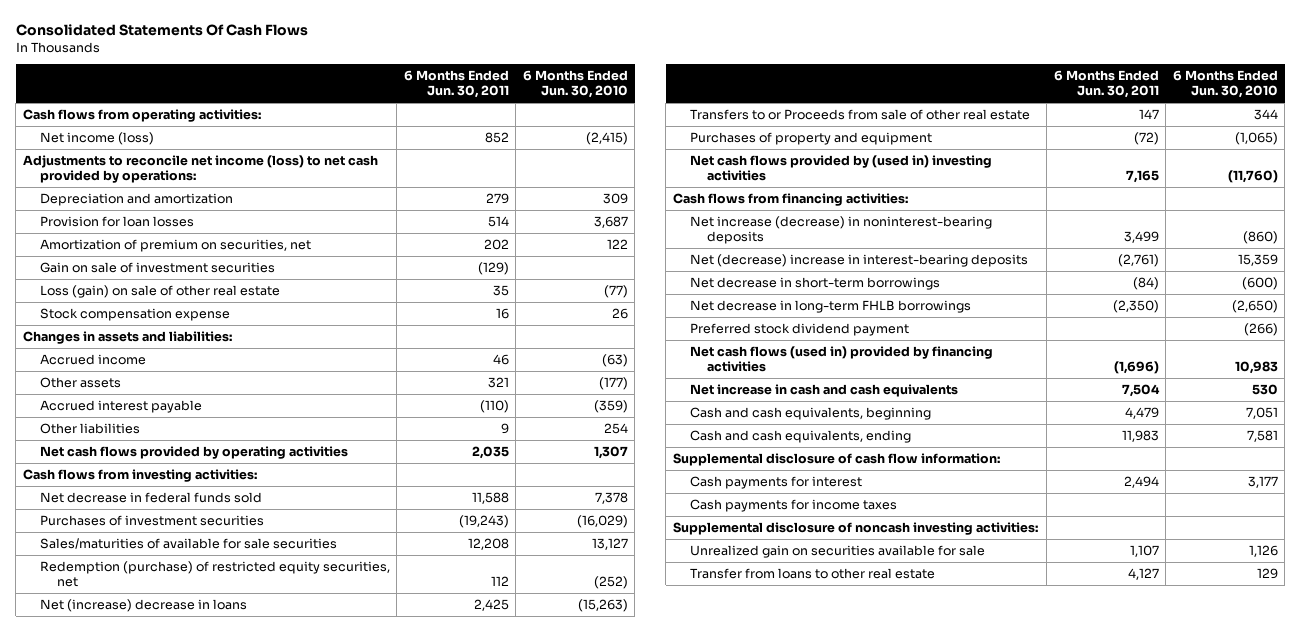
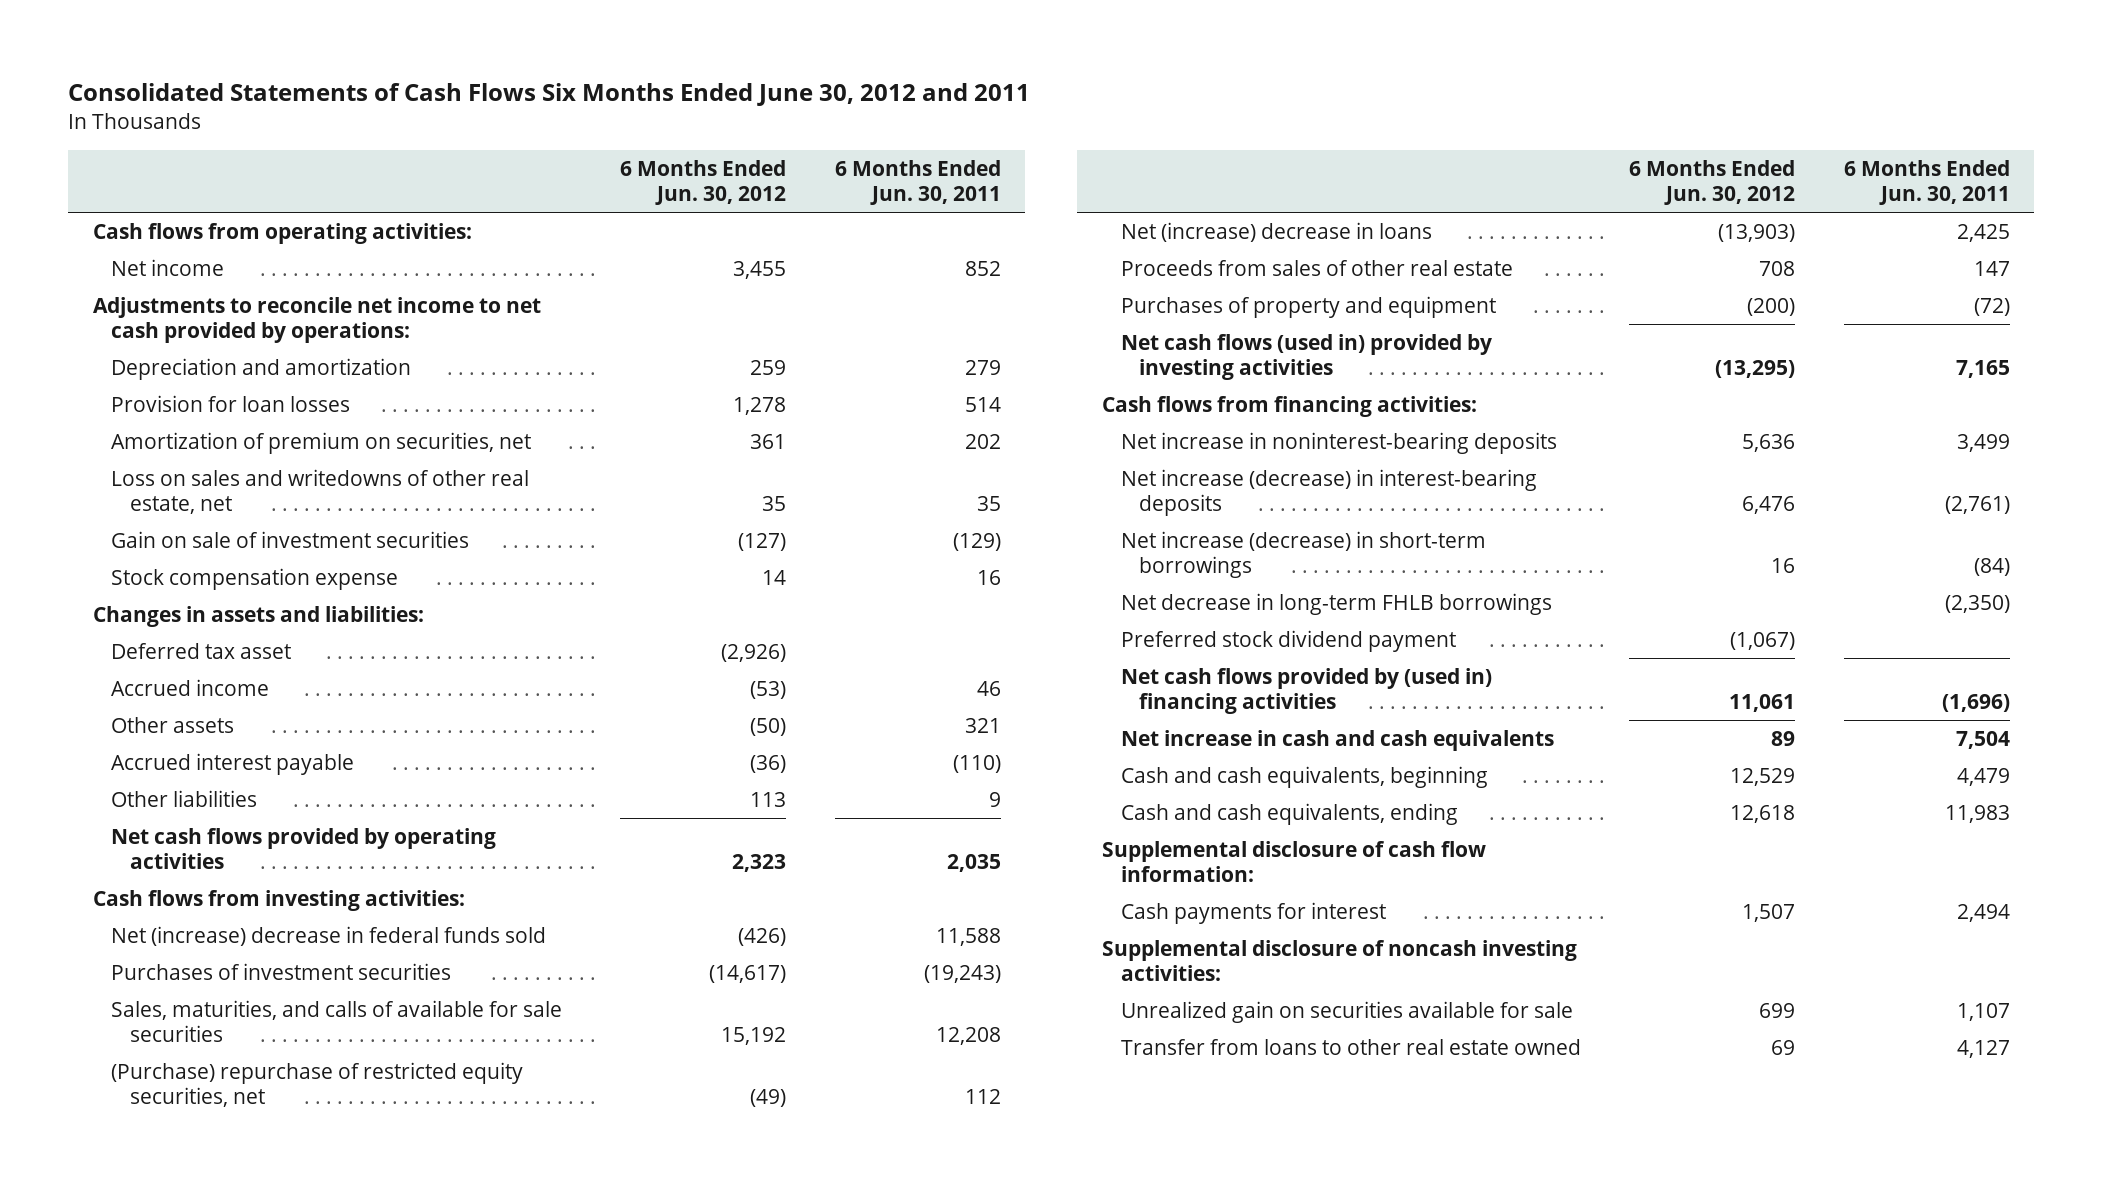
- Consolidated Statements Of Cash Flows
+ Consolidated Statements of Cash Flows Six Months Ended June 30, 2012 and 2011
- | 6 Months Ended Jun. 30, 2011 | 6 Months Ended Jun. 30, 2010
+ | 6 Months Ended Jun. 30, 2012 | 6 Months Ended Jun. 30, 2011
- Net income (loss) | 852 | (2,415)
- Adjustments to reconcile net income (loss) to net cash provided by operations:
+ Net income | 3,455 | 852
+ Adjustments to reconcile net income to net cash provided by operations:
+ Loss on sales and writedowns of other real estate, net | 35 | 35
- Loss (gain) on sale of other real estate | 35 | (77)
+ Deferred tax asset | (2,926) |
- Net decrease in federal funds sold | 11,588 | 7,378
+ Net (increase) decrease in federal funds sold | (426) | 11,588
- Sales/maturities of available for sale securities | 12,208 | 13,127
- Redemption (purchase) of restricted equity securities, net | 112 | (252)
+ Sales, maturities, and calls of available for sale securities | 15,192 | 12,208
+ (Purchase) repurchase of restricted equity securities, net | (49) | 112
- Transfers to or Proceeds from sale of other real estate | 147 | 344
+ Proceeds from sales of other real estate | 708 | 147
- Net cash flows provided by (used in) investing activities | 7,165 | (11,760)
+ Net cash flows (used in) provided by investing activities | (13,295) | 7,165
- Net increase (decrease) in noninterest-bearing deposits | 3,499 | (860)
- Net (decrease) increase in interest-bearing deposits | (2,761) | 15,359
- Net decrease in short-term borrowings | (84) | (600)
+ Net increase in noninterest-bearing deposits | 5,636 | 3,499
+ Net increase (decrease) in interest-bearing deposits | 6,476 | (2,761)
+ Net increase (decrease) in short-term borrowings | 16 | (84)
- Net cash flows (used in) provided by financing activities | (1,696) | 10,983
+ Net cash flows provided by (used in) financing activities | 11,061 | (1,696)
- Cash payments for income taxes
- Transfer from loans to other real estate | 4,127 | 129
+ Transfer from loans to other real estate owned | 69 | 4,127

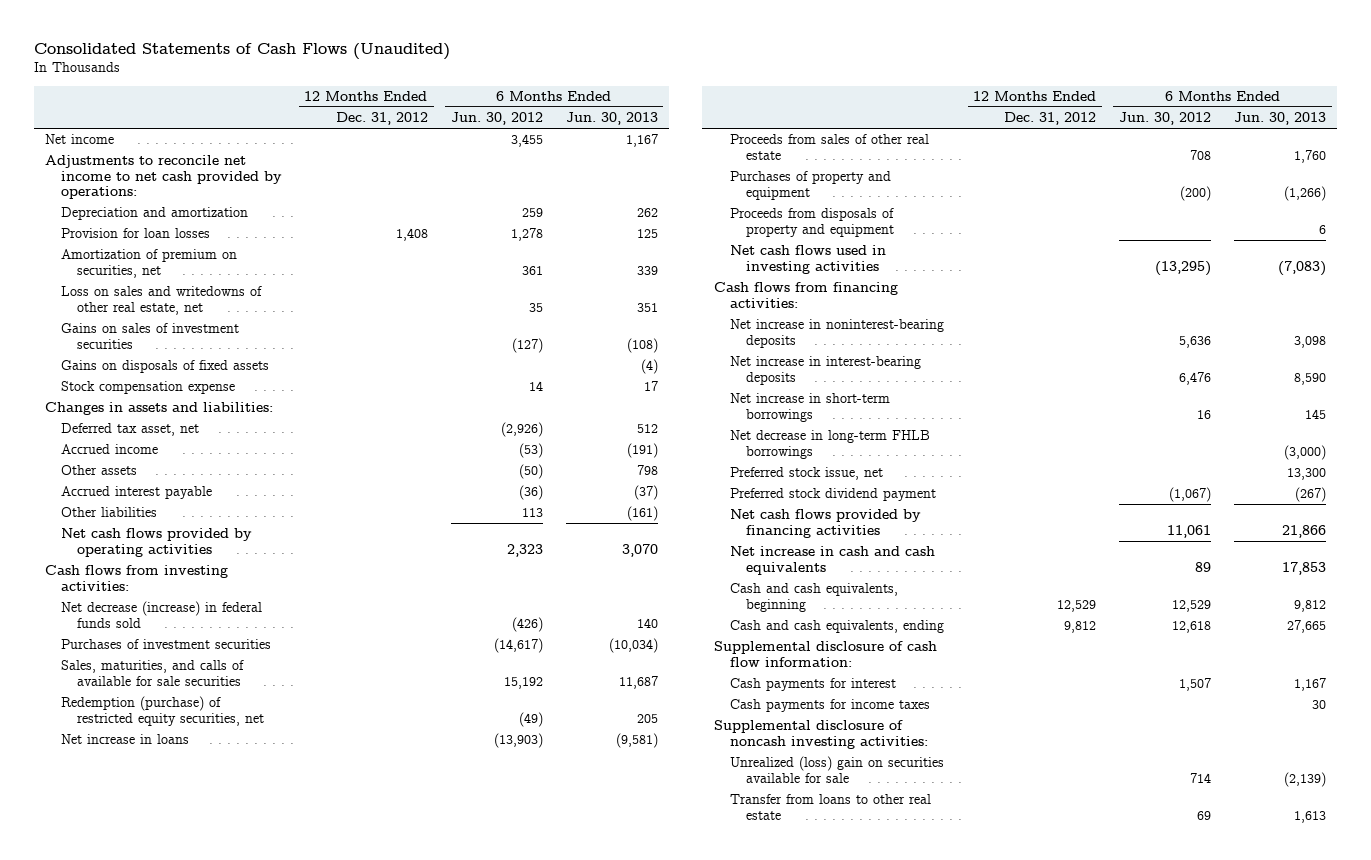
- Consolidated Statements of Cash Flows Six Months Ended June 30, 2012 and 2011
+ Consolidated Statements of Cash Flows (Unaudited)
- | 6 Months Ended Jun. 30, 2012 | 6 Months Ended Jun. 30, 2011
+ | 12 Months Ended Dec. 31, 2012 | 6 Months Ended Jun. 30, 2012 | 6 Months Ended Jun. 30, 2013
- Cash flows from operating activities:
- Gain on sale of investment securities | (127) | (129)
+ Gains on sales of investment securities | | (127) | (108)
+ Gains on disposals of fixed assets | | | (4)
- Deferred tax asset | (2,926) |
+ Deferred tax asset, net | | (2,926) | 512
- Net (increase) decrease in federal funds sold | (426) | 11,588
+ Net decrease (increase) in federal funds sold | | (426) | 140
- (Purchase) repurchase of restricted equity securities, net | (49) | 112
- Net (increase) decrease in loans | (13,903) | 2,425
+ Redemption (purchase) of restricted equity securities, net | | (49) | 205
+ Net increase in loans | | (13,903) | (9,581)
- Net cash flows (used in) provided by investing activities | (13,295) | 7,165
+ Proceeds from disposals of property and equipment | | | 6
+ Net cash flows used in investing activities | | (13,295) | (7,083)
- Net increase (decrease) in interest-bearing deposits | 6,476 | (2,761)
- Net increase (decrease) in short-term borrowings | 16 | (84)
+ Net increase in interest-bearing deposits | | 6,476 | 8,590
+ Net increase in short-term borrowings | | 16 | 145
+ Preferred stock issue, net | | | 13,300
- Net cash flows provided by (used in) financing activities | 11,061 | (1,696)
+ Net cash flows provided by financing activities | | 11,061 | 21,866
+ Cash payments for income taxes | | | 30
- Unrealized gain on securities available for sale | 699 | 1,107
- Transfer from loans to other real estate owned | 69 | 4,127
+ Unrealized (loss) gain on securities available for sale | | 714 | (2,139)
+ Transfer from loans to other real estate | | 69 | 1,613

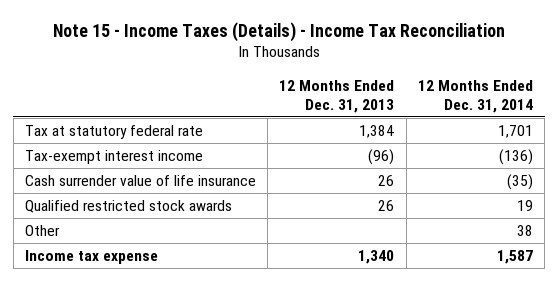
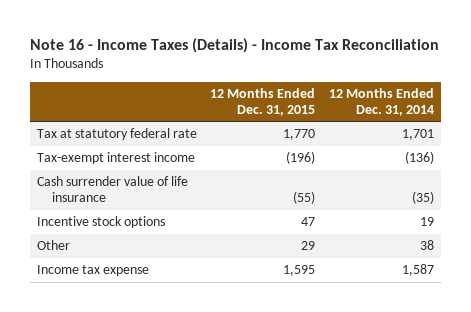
- Note 15 - Income Taxes (Details) - Income Tax Reconciliation
+ Note 16 - Income Taxes (Details) - Income Tax Reconciliation
- | 12 Months Ended Dec. 31, 2013 | 12 Months Ended Dec. 31, 2014
+ | 12 Months Ended Dec. 31, 2015 | 12 Months Ended Dec. 31, 2014
- Qualified restricted stock awards | 26 | 19
+ Incentive stock options | 47 | 19

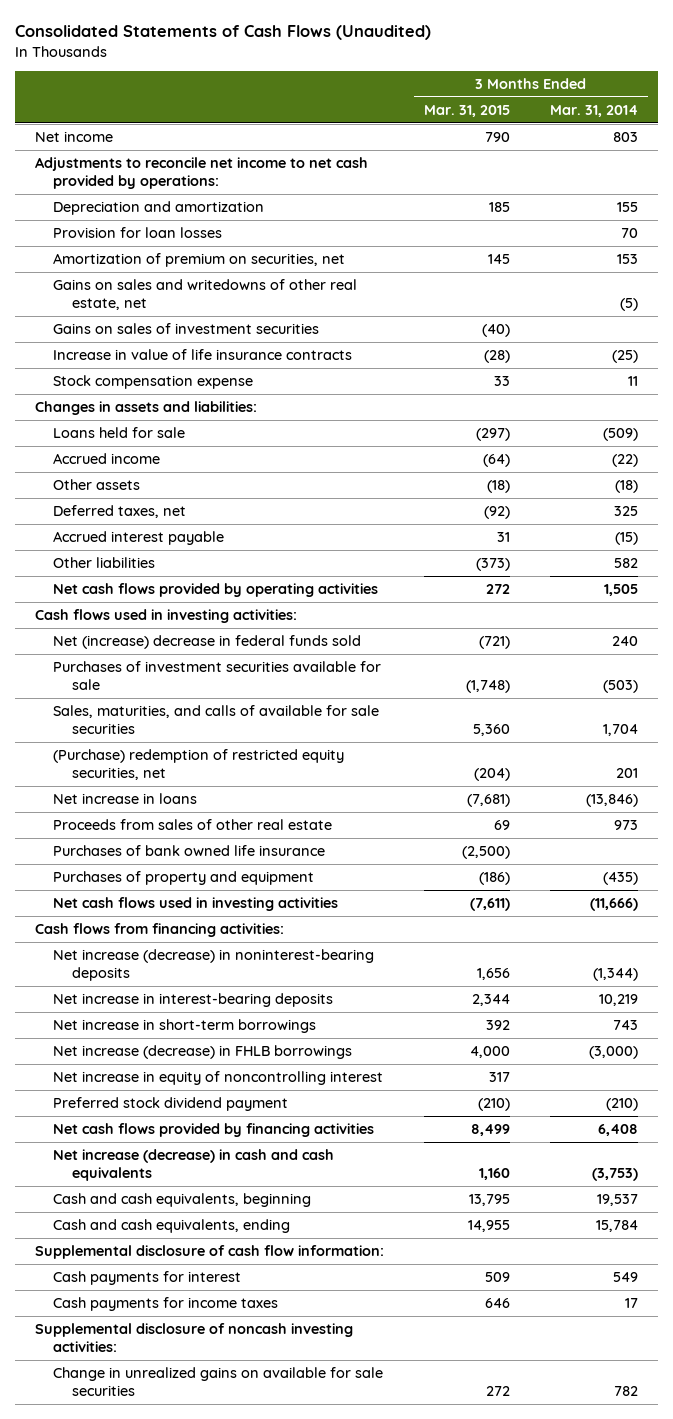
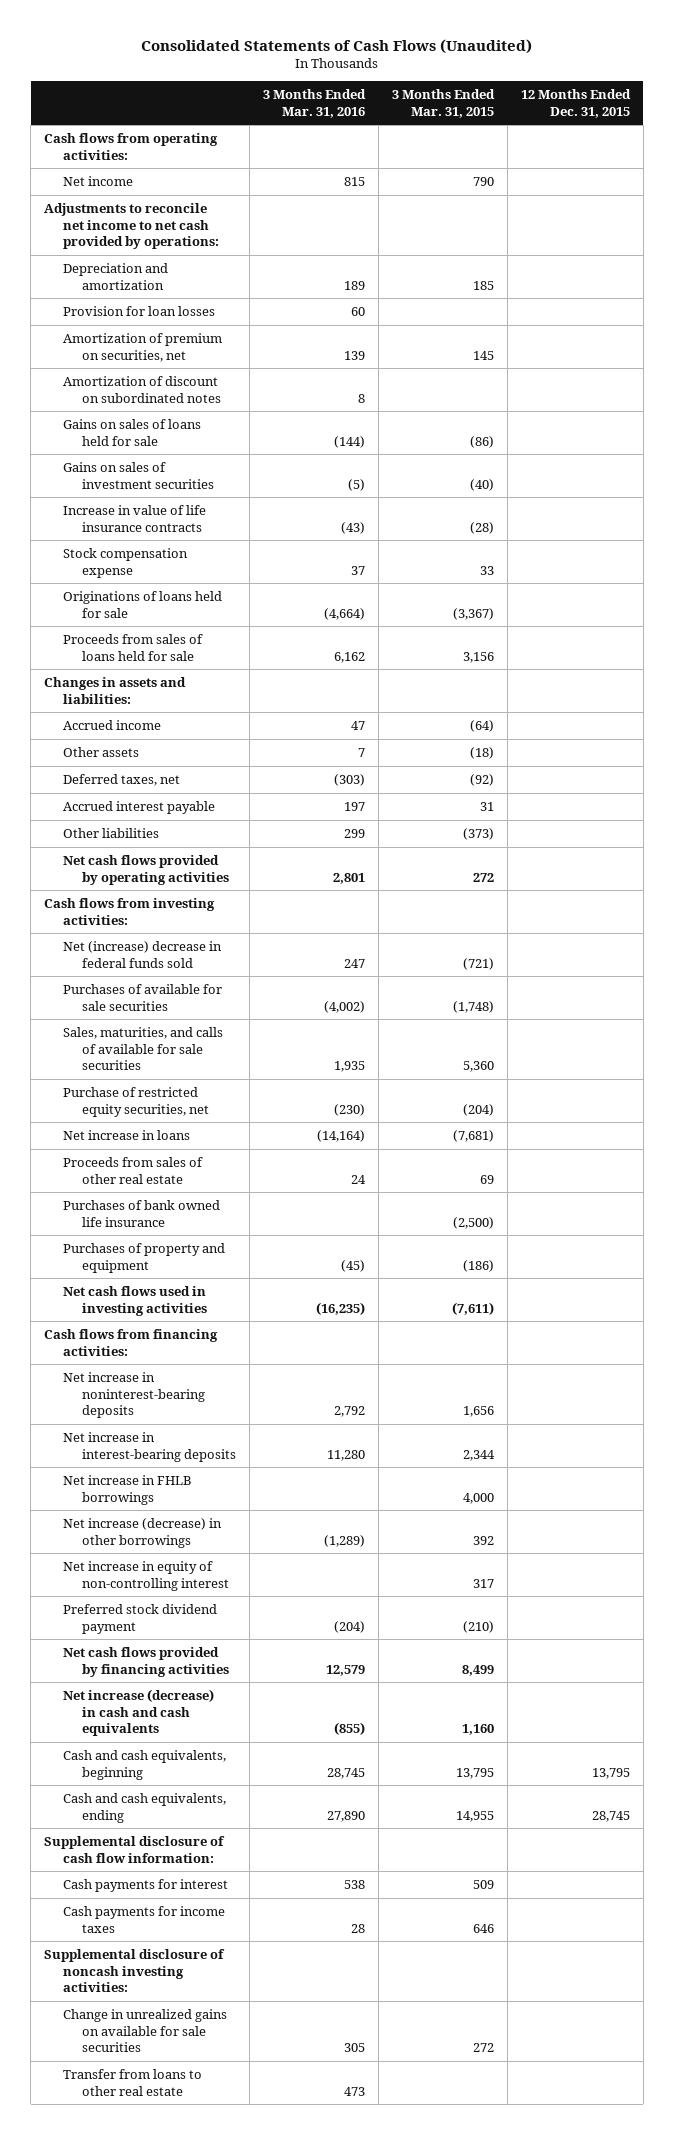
- | 3 Months Ended Mar. 31, 2015 | 3 Months Ended Mar. 31, 2014
+ | 3 Months Ended Mar. 31, 2016 | 3 Months Ended Mar. 31, 2015 | 12 Months Ended Dec. 31, 2015
+ Cash flows from operating activities:
- Gains on sales and writedowns of other real estate, net | | (5)
+ Amortization of discount on subordinated notes | 8 | |
+ Gains on sales of loans held for sale | (144) | (86) |
+ Originations of loans held for sale | (4,664) | (3,367) |
+ Proceeds from sales of loans held for sale | 6,162 | 3,156 |
- Loans held for sale | (297) | (509)
- Cash flows used in investing activities:
+ Cash flows from investing activities:
- Purchases of investment securities available for sale | (1,748) | (503)
+ Purchases of available for sale securities | (4,002) | (1,748) |
- (Purchase) redemption of restricted equity securities, net | (204) | 201
+ Purchase of restricted equity securities, net | (230) | (204) |
- Net increase (decrease) in noninterest-bearing deposits | 1,656 | (1,344)
+ Net increase in noninterest-bearing deposits | 2,792 | 1,656 |
- Net increase in short-term borrowings | 392 | 743
- Net increase (decrease) in FHLB borrowings | 4,000 | (3,000)
- Net increase in equity of noncontrolling interest | 317 |
+ Net increase in FHLB borrowings | | 4,000 |
+ Net increase (decrease) in other borrowings | (1,289) | 392 |
+ Net increase in equity of non-controlling interest | | 317 |
+ Transfer from loans to other real estate | 473 | |

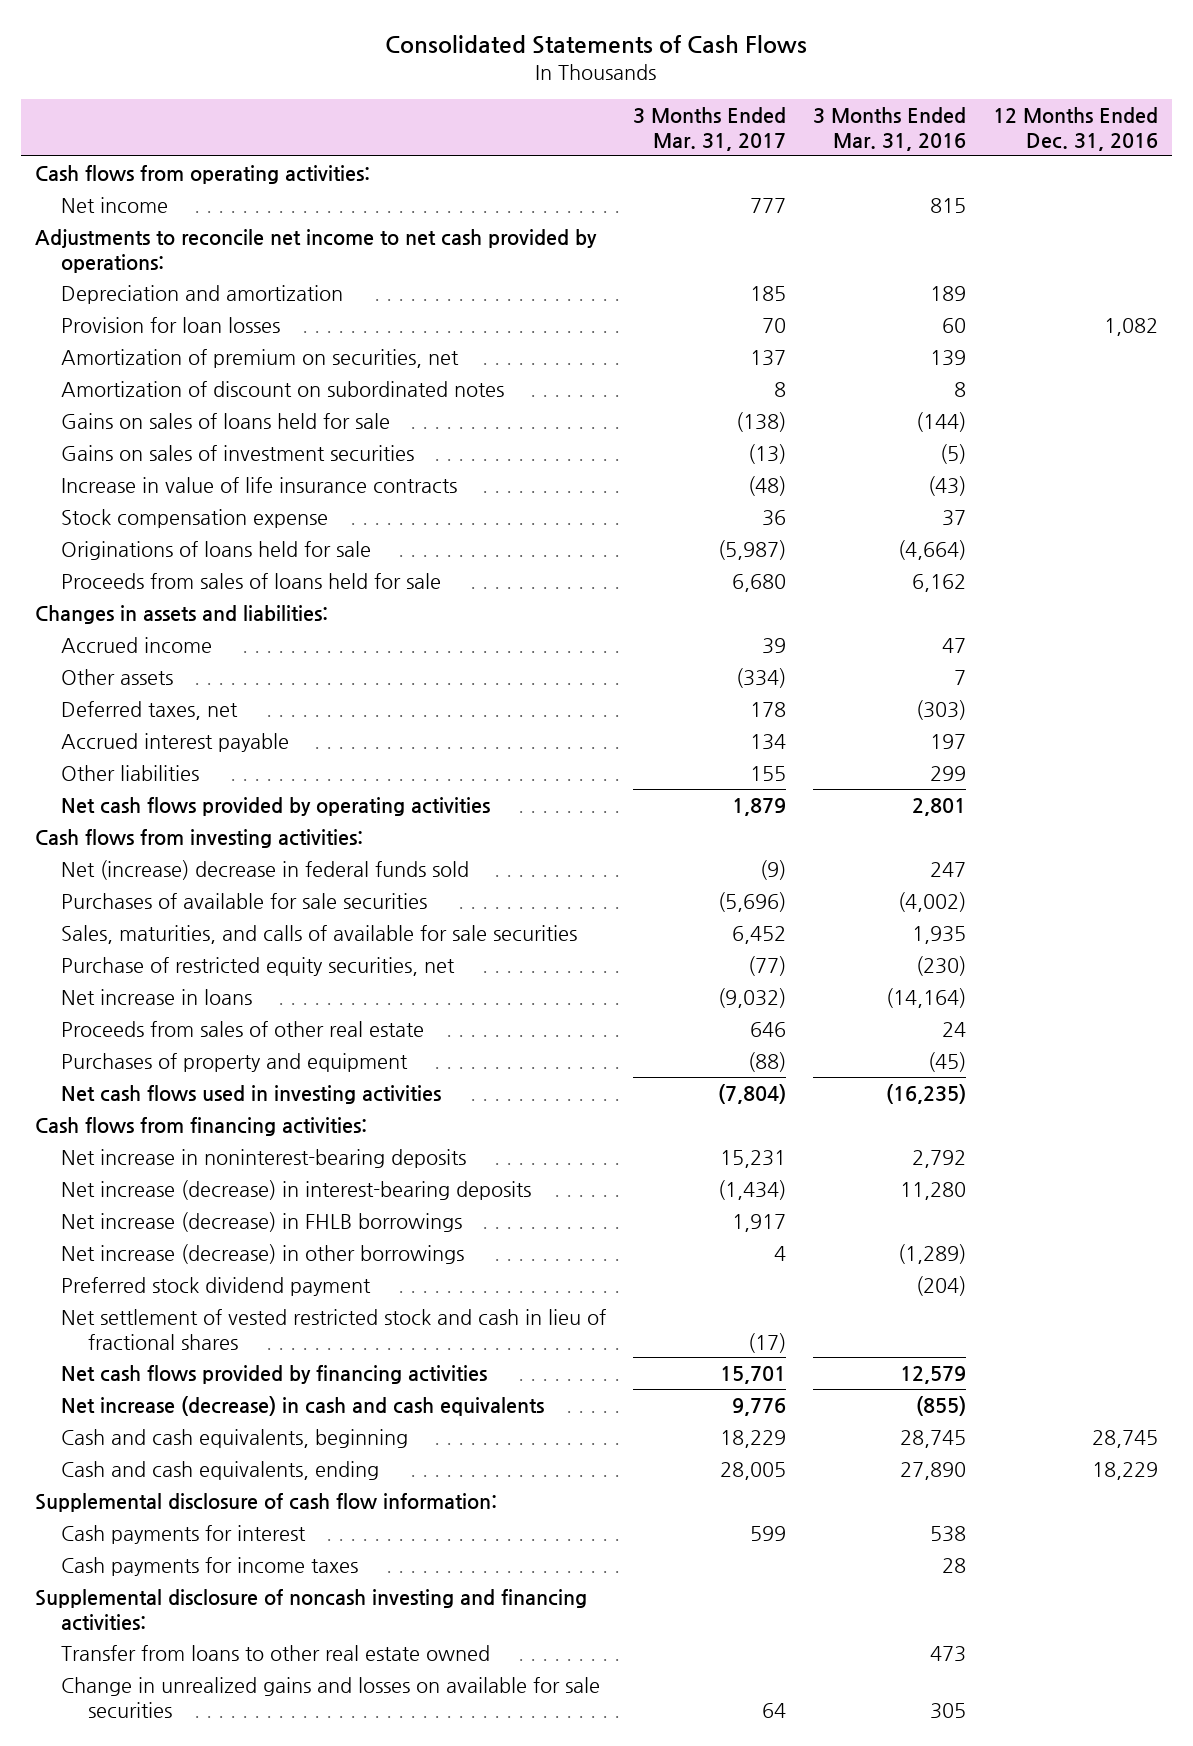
- Consolidated Statements of Cash Flows (Unaudited)
+ Consolidated Statements of Cash Flows
- | 3 Months Ended Mar. 31, 2016 | 3 Months Ended Mar. 31, 2015 | 12 Months Ended Dec. 31, 2015
+ | 3 Months Ended Mar. 31, 2017 | 3 Months Ended Mar. 31, 2016 | 12 Months Ended Dec. 31, 2016
- Purchases of bank owned life insurance | | (2,500) |
- Net increase in interest-bearing deposits | 11,280 | 2,344 |
- Net increase in FHLB borrowings | | 4,000 |
+ Net increase (decrease) in interest-bearing deposits | (1,434) | 11,280 |
+ Net increase (decrease) in FHLB borrowings | 1,917 | |
- Net increase in equity of non-controlling interest | | 317 |
+ Net settlement of vested restricted stock and cash in lieu of fractional shares | (17) | |
- Supplemental disclosure of noncash investing activities:
- Change in unrealized gains on available for sale securities | 305 | 272 |
- Transfer from loans to other real estate | 473 | |
+ Supplemental disclosure of noncash investing and financing activities:
+ Transfer from loans to other real estate owned | | 473 |
+ Change in unrealized gains and losses on available for sale securities | 64 | 305 |

